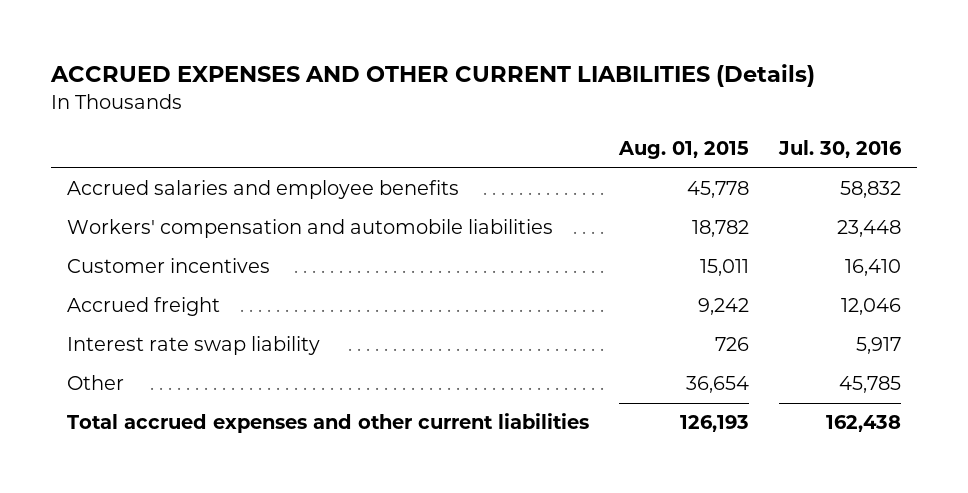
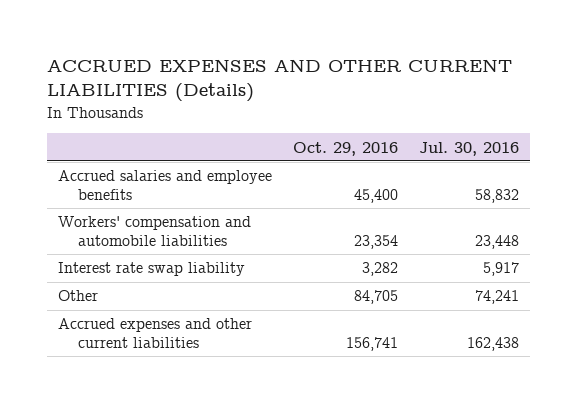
- | Aug. 01, 2015 | Jul. 30, 2016
+ | Oct. 29, 2016 | Jul. 30, 2016
- Customer incentives | 15,011 | 16,410
- Accrued freight | 9,242 | 12,046
- Other | 36,654 | 45,785
- Total accrued expenses and other current liabilities | 126,193 | 162,438
+ Other | 84,705 | 74,241
+ Accrued expenses and other current liabilities | 156,741 | 162,438

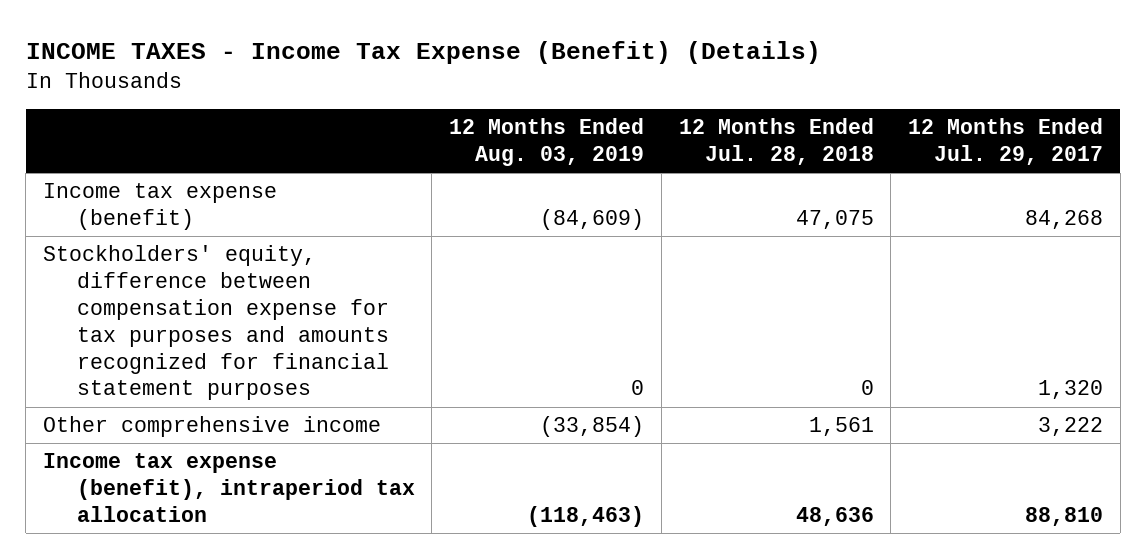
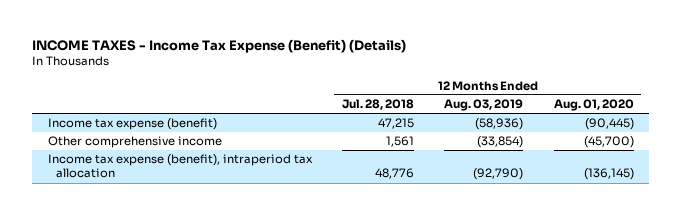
- | 12 Months Ended Aug. 03, 2019 | 12 Months Ended Jul. 28, 2018 | 12 Months Ended Jul. 29, 2017
+ | 12 Months Ended Jul. 28, 2018 | 12 Months Ended Aug. 03, 2019 | 12 Months Ended Aug. 01, 2020
- Income tax expense (benefit) | (84,609) | 47,075 | 84,268
- Stockholders' equity, difference between compensation expense for tax purposes and amounts recognized for financial statement purposes | 0 | 0 | 1,320
+ Income tax expense (benefit) | 47,215 | (58,936) | (90,445)
- Income tax expense (benefit), intraperiod tax allocation | (118,463) | 48,636 | 88,810
+ Income tax expense (benefit), intraperiod tax allocation | 48,776 | (92,790) | (136,145)

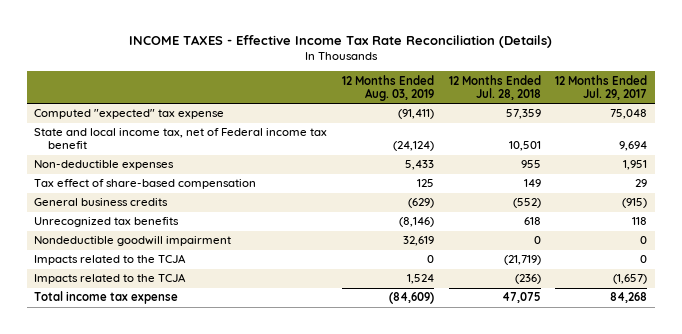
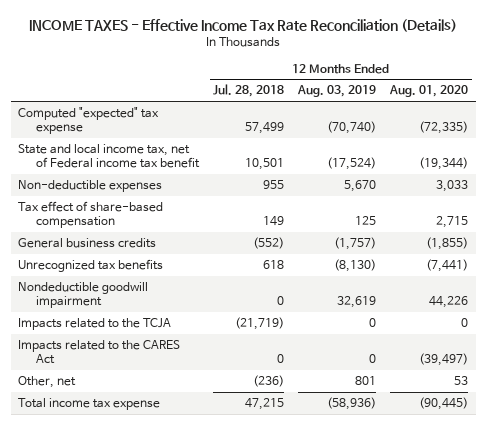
- | 12 Months Ended Aug. 03, 2019 | 12 Months Ended Jul. 28, 2018 | 12 Months Ended Jul. 29, 2017
+ | 12 Months Ended Jul. 28, 2018 | 12 Months Ended Aug. 03, 2019 | 12 Months Ended Aug. 01, 2020
- Computed "expected" tax expense | (91,411) | 57,359 | 75,048
- State and local income tax, net of Federal income tax benefit | (24,124) | 10,501 | 9,694
- Non-deductible expenses | 5,433 | 955 | 1,951
+ Computed "expected" tax expense | 57,499 | (70,740) | (72,335)
+ State and local income tax, net of Federal income tax benefit | 10,501 | (17,524) | (19,344)
+ Non-deductible expenses | 955 | 5,670 | 3,033
- General business credits | (629) | (552) | (915)
- Unrecognized tax benefits | (8,146) | 618 | 118
+ General business credits | (552) | (1,757) | (1,855)
+ Unrecognized tax benefits | 618 | (8,130) | (7,441)
- Impacts related to the TCJA | 1,524 | (236) | (1,657)
- Total income tax expense | (84,609) | 47,075 | 84,268
+ Impacts related to the CARES Act | 0 | 0 | (39,497)
+ Other, net | (236) | 801 | 53
+ Total income tax expense | 47,215 | (58,936) | (90,445)

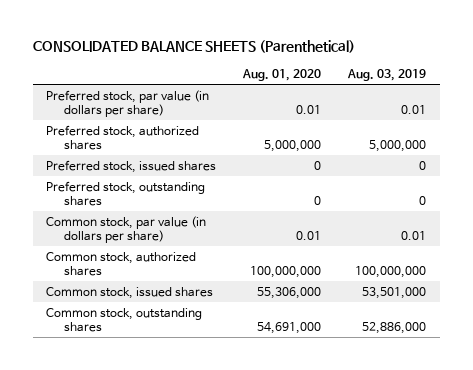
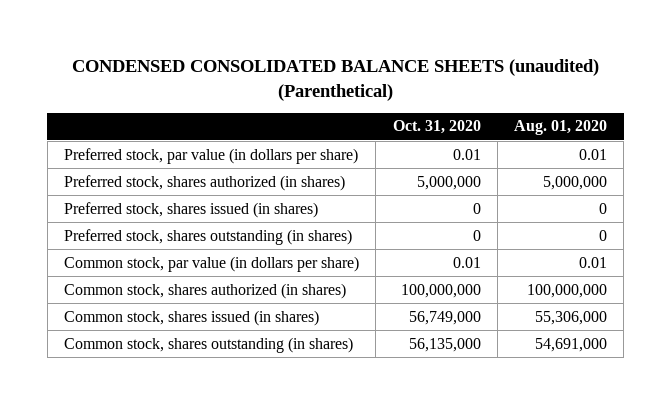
- CONSOLIDATED BALANCE SHEETS (Parenthetical)
+ CONDENSED CONSOLIDATED BALANCE SHEETS (unaudited) (Parenthetical)
- | Aug. 01, 2020 | Aug. 03, 2019
+ | Oct. 31, 2020 | Aug. 01, 2020
- Preferred stock, authorized shares | 5,000,000 | 5,000,000
- Preferred stock, issued shares | 0 | 0
- Preferred stock, outstanding shares | 0 | 0
+ Preferred stock, shares authorized (in shares) | 5,000,000 | 5,000,000
+ Preferred stock, shares issued (in shares) | 0 | 0
+ Preferred stock, shares outstanding (in shares) | 0 | 0
- Common stock, authorized shares | 100,000,000 | 100,000,000
- Common stock, issued shares | 55,306,000 | 53,501,000
- Common stock, outstanding shares | 54,691,000 | 52,886,000
+ Common stock, shares authorized (in shares) | 100,000,000 | 100,000,000
+ Common stock, shares issued (in shares) | 56,749,000 | 55,306,000
+ Common stock, shares outstanding (in shares) | 56,135,000 | 54,691,000

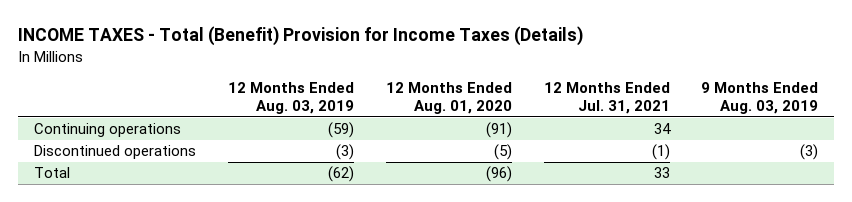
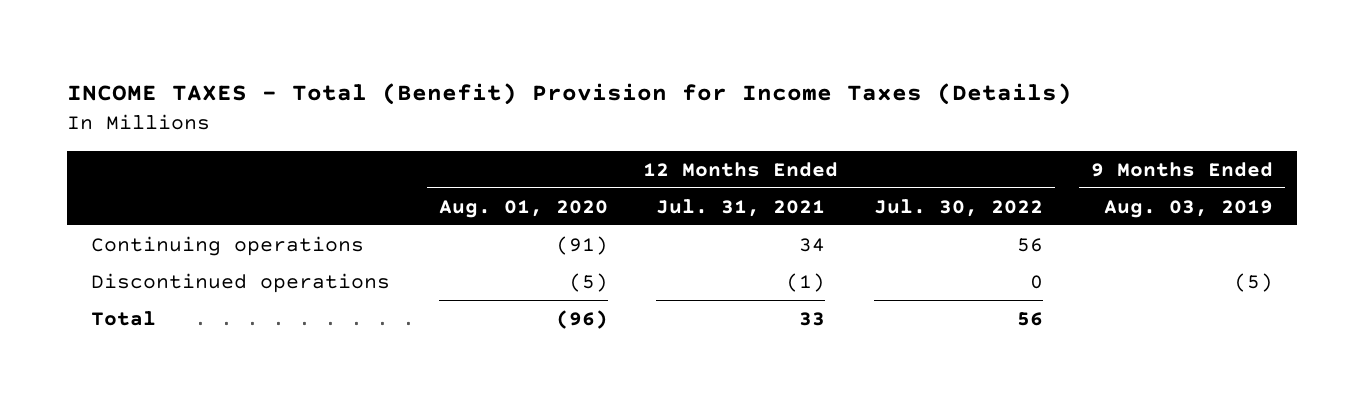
- | 12 Months Ended Aug. 03, 2019 | 12 Months Ended Aug. 01, 2020 | 12 Months Ended Jul. 31, 2021 | 9 Months Ended Aug. 03, 2019
+ | 12 Months Ended Aug. 01, 2020 | 12 Months Ended Jul. 31, 2021 | 12 Months Ended Jul. 30, 2022 | 9 Months Ended Aug. 03, 2019
- Discontinued operations | (3) | (5) | (1) | (3)
+ Discontinued operations | (5) | (1) | 0 | (5)

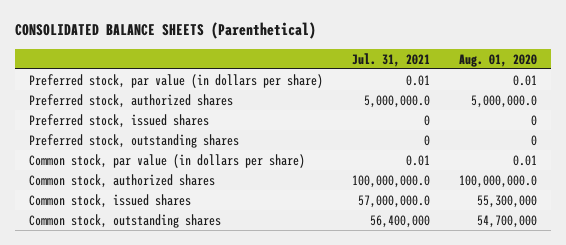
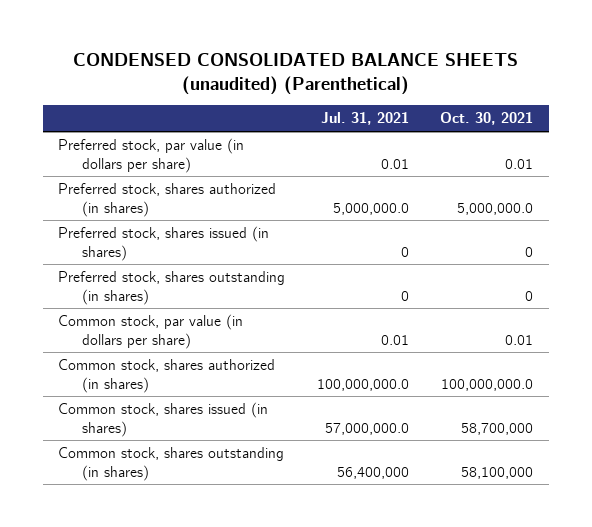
- CONSOLIDATED BALANCE SHEETS (Parenthetical)
+ CONDENSED CONSOLIDATED BALANCE SHEETS (unaudited) (Parenthetical)
- | Jul. 31, 2021 | Aug. 01, 2020
+ | Jul. 31, 2021 | Oct. 30, 2021
- Preferred stock, authorized shares | 5,000,000.0 | 5,000,000.0
- Preferred stock, issued shares | 0 | 0
- Preferred stock, outstanding shares | 0 | 0
+ Preferred stock, shares authorized (in shares) | 5,000,000.0 | 5,000,000.0
+ Preferred stock, shares issued (in shares) | 0 | 0
+ Preferred stock, shares outstanding (in shares) | 0 | 0
- Common stock, authorized shares | 100,000,000.0 | 100,000,000.0
- Common stock, issued shares | 57,000,000.0 | 55,300,000
- Common stock, outstanding shares | 56,400,000 | 54,700,000
+ Common stock, shares authorized (in shares) | 100,000,000.0 | 100,000,000.0
+ Common stock, shares issued (in shares) | 57,000,000.0 | 58,700,000
+ Common stock, shares outstanding (in shares) | 56,400,000 | 58,100,000

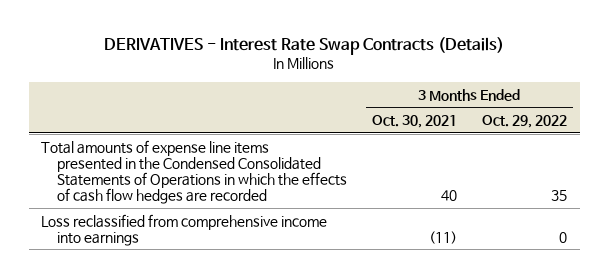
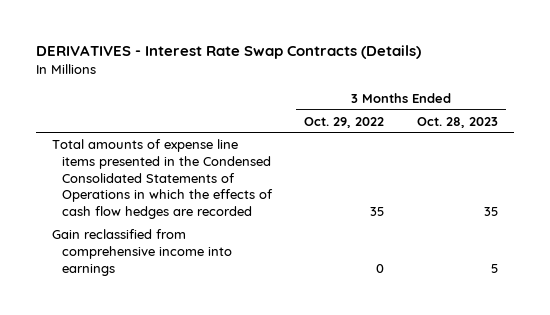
- | 3 Months Ended Oct. 30, 2021 | 3 Months Ended Oct. 29, 2022
+ | 3 Months Ended Oct. 29, 2022 | 3 Months Ended Oct. 28, 2023
- Loss reclassified from comprehensive income into earnings | (11) | 0
+ Gain reclassified from comprehensive income into earnings | 0 | 5

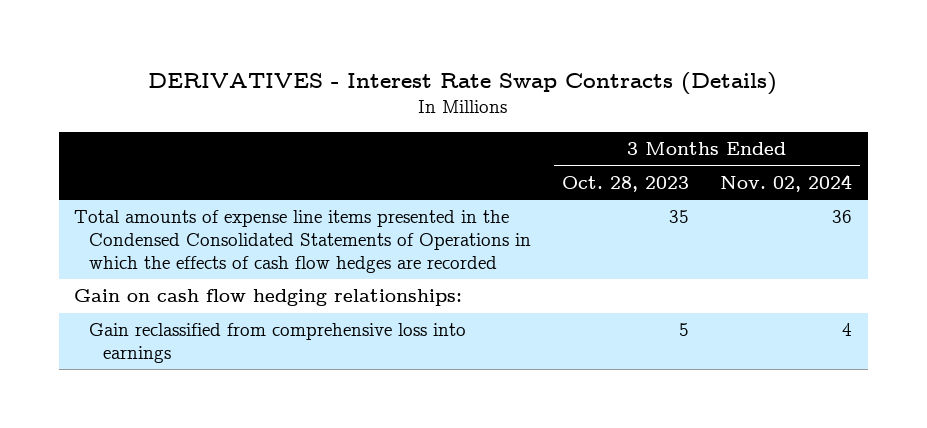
- | 3 Months Ended Oct. 29, 2022 | 3 Months Ended Oct. 28, 2023
+ | 3 Months Ended Oct. 28, 2023 | 3 Months Ended Nov. 02, 2024
- Gain reclassified from comprehensive income into earnings | 0 | 5
+ Gain on cash flow hedging relationships:
+ Gain reclassified from comprehensive loss into earnings | 5 | 4

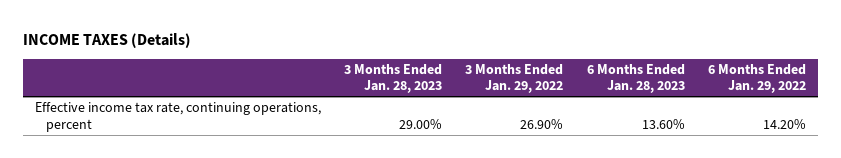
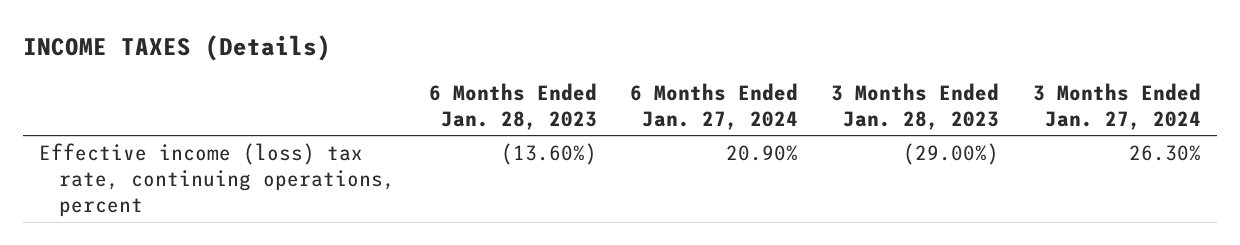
- | 3 Months Ended Jan. 28, 2023 | 3 Months Ended Jan. 29, 2022 | 6 Months Ended Jan. 28, 2023 | 6 Months Ended Jan. 29, 2022
+ | 6 Months Ended Jan. 28, 2023 | 6 Months Ended Jan. 27, 2024 | 3 Months Ended Jan. 28, 2023 | 3 Months Ended Jan. 27, 2024
- Effective income tax rate, continuing operations, percent | 29.00% | 26.90% | 13.60% | 14.20%
+ Effective income (loss) tax rate, continuing operations, percent | (13.60%) | 20.90% | (29.00%) | 26.30%

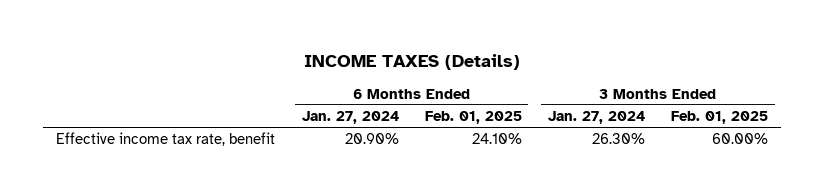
- | 6 Months Ended Jan. 28, 2023 | 6 Months Ended Jan. 27, 2024 | 3 Months Ended Jan. 28, 2023 | 3 Months Ended Jan. 27, 2024
+ | 6 Months Ended Jan. 27, 2024 | 6 Months Ended Feb. 01, 2025 | 3 Months Ended Jan. 27, 2024 | 3 Months Ended Feb. 01, 2025
- Effective income (loss) tax rate, continuing operations, percent | (13.60%) | 20.90% | (29.00%) | 26.30%
+ Effective income tax rate, benefit | 20.90% | 24.10% | 26.30% | 60.00%

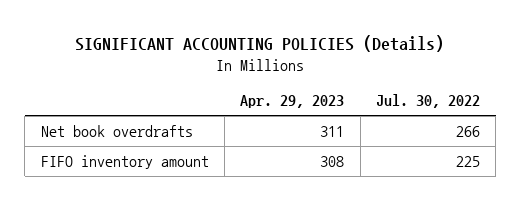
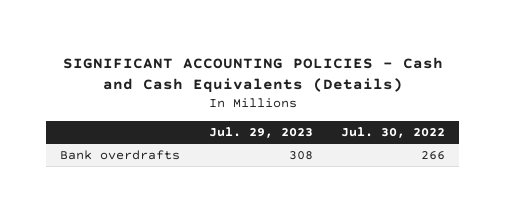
- SIGNIFICANT ACCOUNTING POLICIES (Details)
+ SIGNIFICANT ACCOUNTING POLICIES - Cash and Cash Equivalents (Details)
- | Apr. 29, 2023 | Jul. 30, 2022
+ | Jul. 29, 2023 | Jul. 30, 2022
- Net book overdrafts | 311 | 266
- FIFO inventory amount | 308 | 225
+ Bank overdrafts | 308 | 266

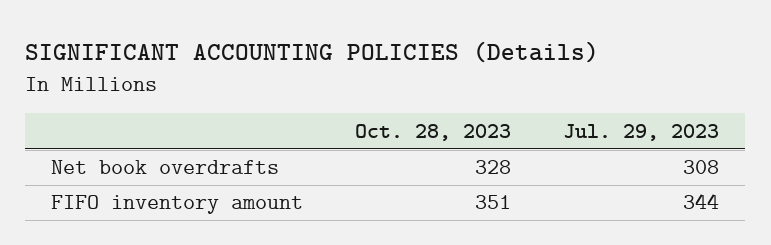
- SIGNIFICANT ACCOUNTING POLICIES - Cash and Cash Equivalents (Details)
+ SIGNIFICANT ACCOUNTING POLICIES (Details)
- | Jul. 29, 2023 | Jul. 30, 2022
+ | Oct. 28, 2023 | Jul. 29, 2023
- Bank overdrafts | 308 | 266
+ Net book overdrafts | 328 | 308
+ FIFO inventory amount | 351 | 344

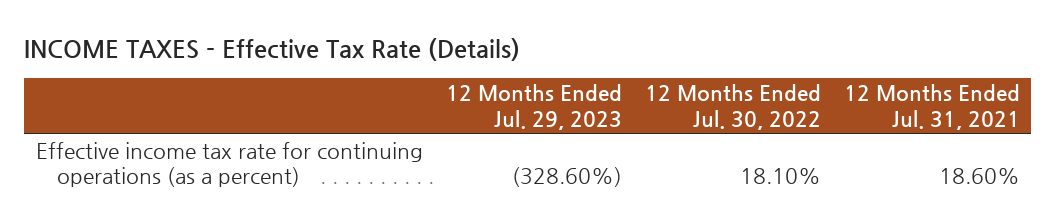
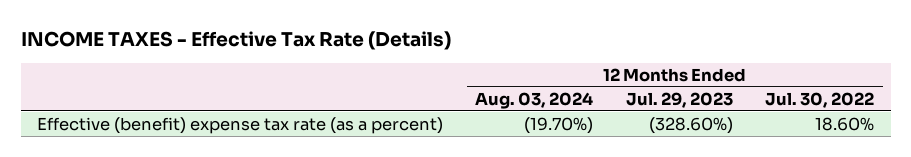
- | 12 Months Ended Jul. 29, 2023 | 12 Months Ended Jul. 30, 2022 | 12 Months Ended Jul. 31, 2021
+ | 12 Months Ended Aug. 03, 2024 | 12 Months Ended Jul. 29, 2023 | 12 Months Ended Jul. 30, 2022
- Effective income tax rate for continuing operations (as a percent) | (328.60%) | 18.10% | 18.60%
+ Effective (benefit) expense tax rate (as a percent) | (19.70%) | (328.60%) | 18.60%

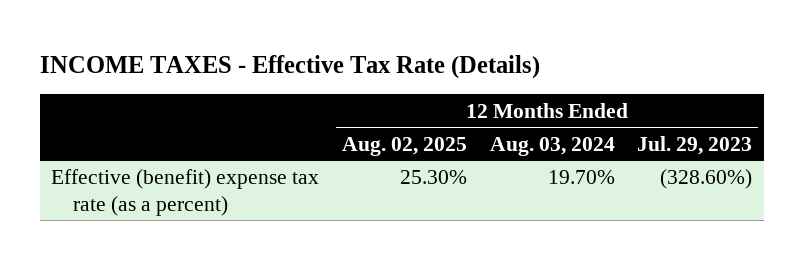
- | 12 Months Ended Aug. 03, 2024 | 12 Months Ended Jul. 29, 2023 | 12 Months Ended Jul. 30, 2022
+ | 12 Months Ended Aug. 02, 2025 | 12 Months Ended Aug. 03, 2024 | 12 Months Ended Jul. 29, 2023
- Effective (benefit) expense tax rate (as a percent) | (19.70%) | (328.60%) | 18.60%
+ Effective (benefit) expense tax rate (as a percent) | 25.30% | 19.70% | (328.60%)

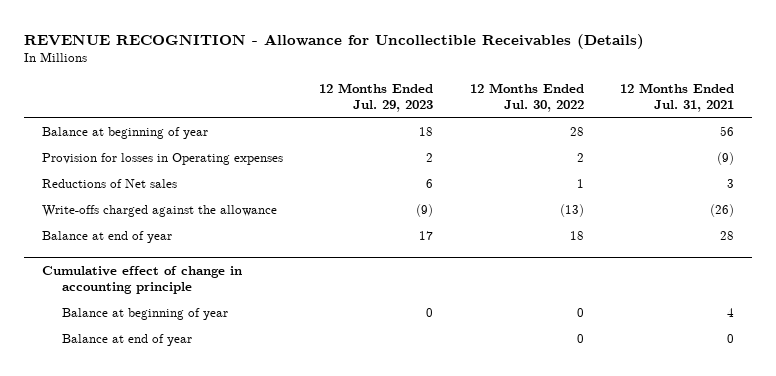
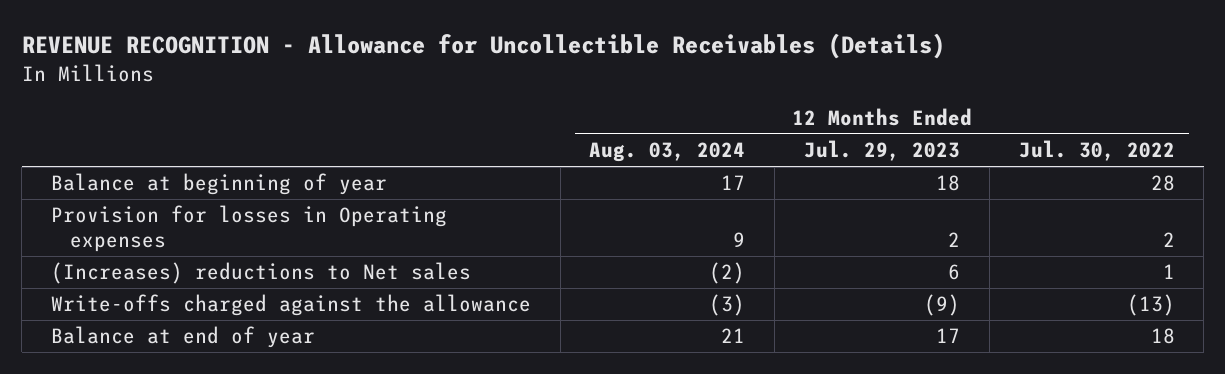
- | 12 Months Ended Jul. 29, 2023 | 12 Months Ended Jul. 30, 2022 | 12 Months Ended Jul. 31, 2021
+ | 12 Months Ended Aug. 03, 2024 | 12 Months Ended Jul. 29, 2023 | 12 Months Ended Jul. 30, 2022
- Reductions of Net sales | 6 | 1 | 3
+ (Increases) reductions to Net sales | (2) | 6 | 1
- Cumulative effect of change in accounting principle
- Balance at beginning of year | 0 | 0 | 4
- Balance at end of year | | 0 | 0

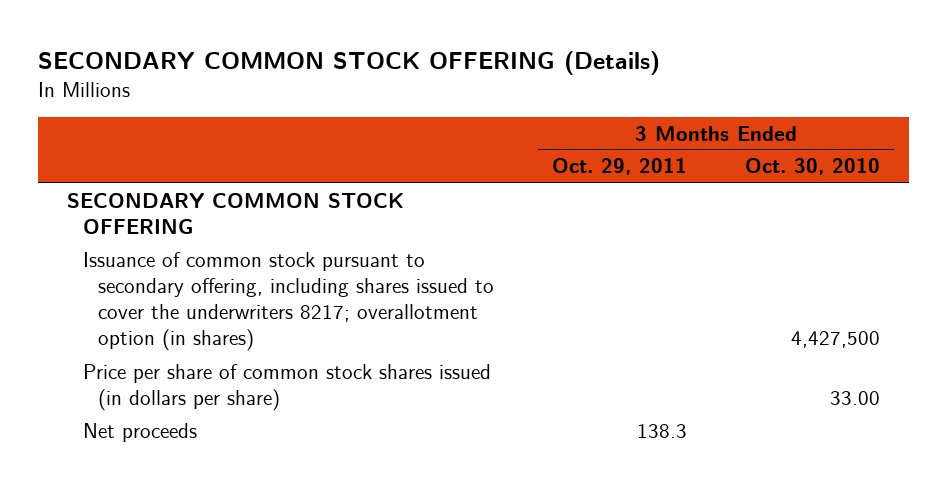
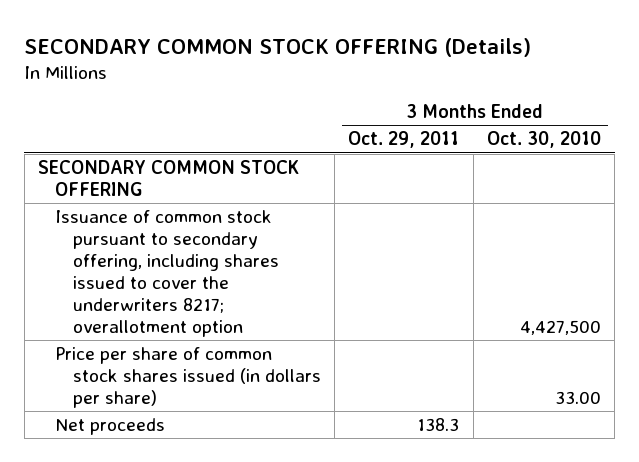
- Issuance of common stock pursuant to secondary offering, including shares issued to cover the underwriters 8217; overallotment option (in shares) | | 4,427,500
+ Issuance of common stock pursuant to secondary offering, including shares issued to cover the underwriters 8217; overallotment option | | 4,427,500

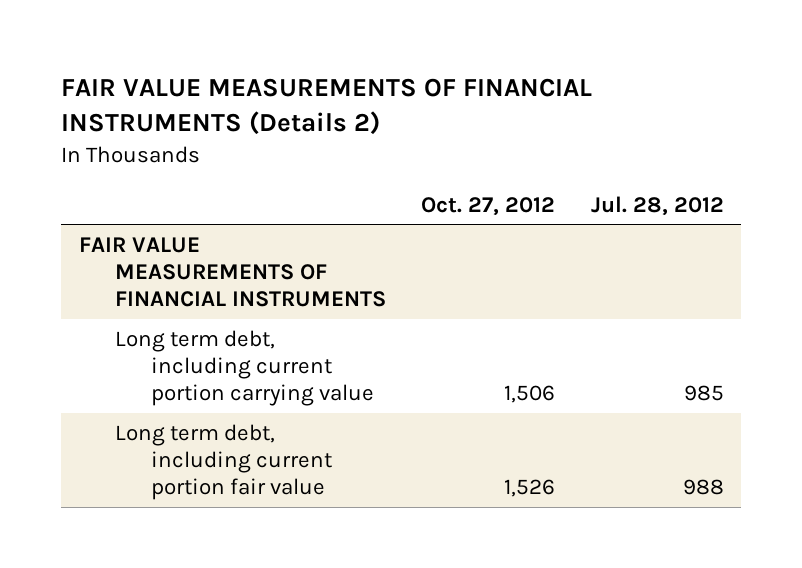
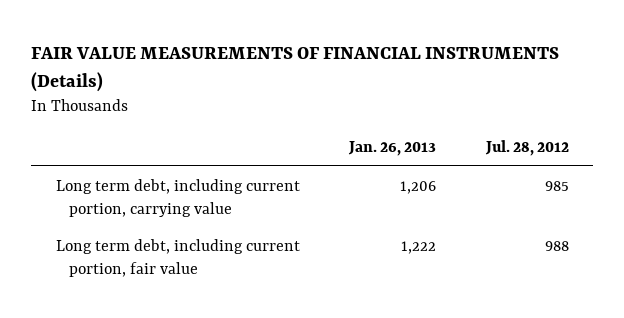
- FAIR VALUE MEASUREMENTS OF FINANCIAL INSTRUMENTS (Details 2)
+ FAIR VALUE MEASUREMENTS OF FINANCIAL INSTRUMENTS (Details)
- | Oct. 27, 2012 | Jul. 28, 2012
+ | Jan. 26, 2013 | Jul. 28, 2012
- FAIR VALUE MEASUREMENTS OF FINANCIAL INSTRUMENTS
- Long term debt, including current portion carrying value | 1,506 | 985
- Long term debt, including current portion fair value | 1,526 | 988
+ Long term debt, including current portion, carrying value | 1,206 | 985
+ Long term debt, including current portion, fair value | 1,222 | 988

